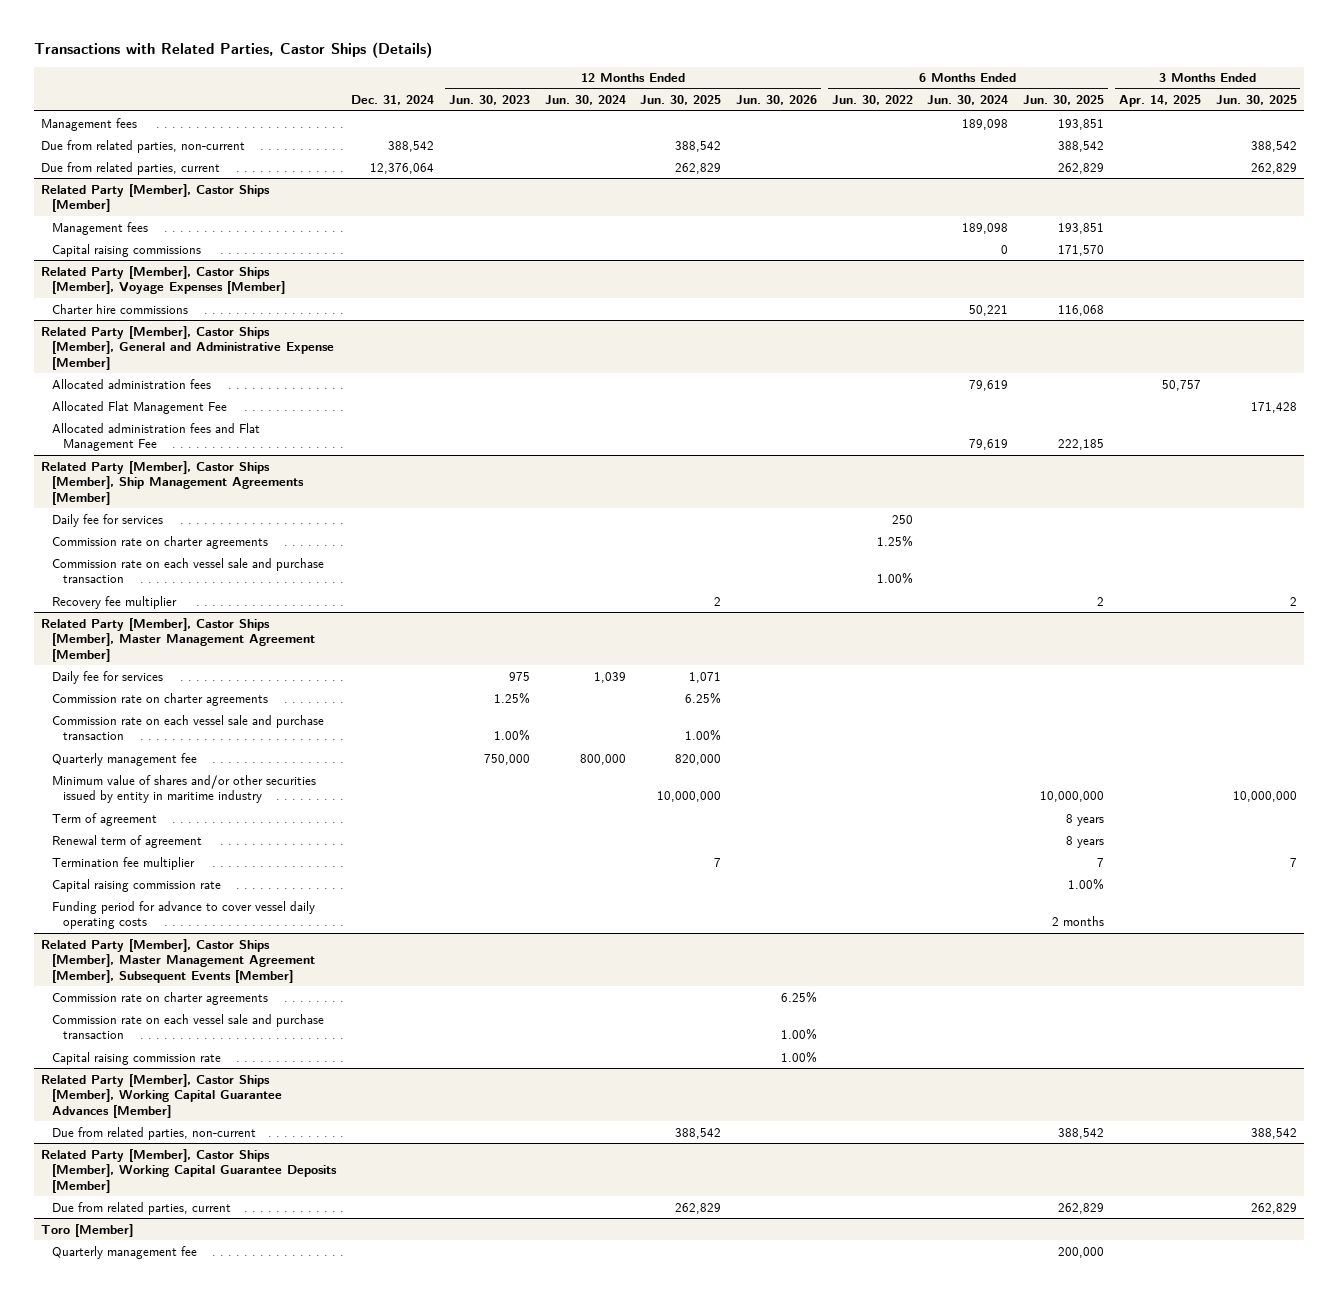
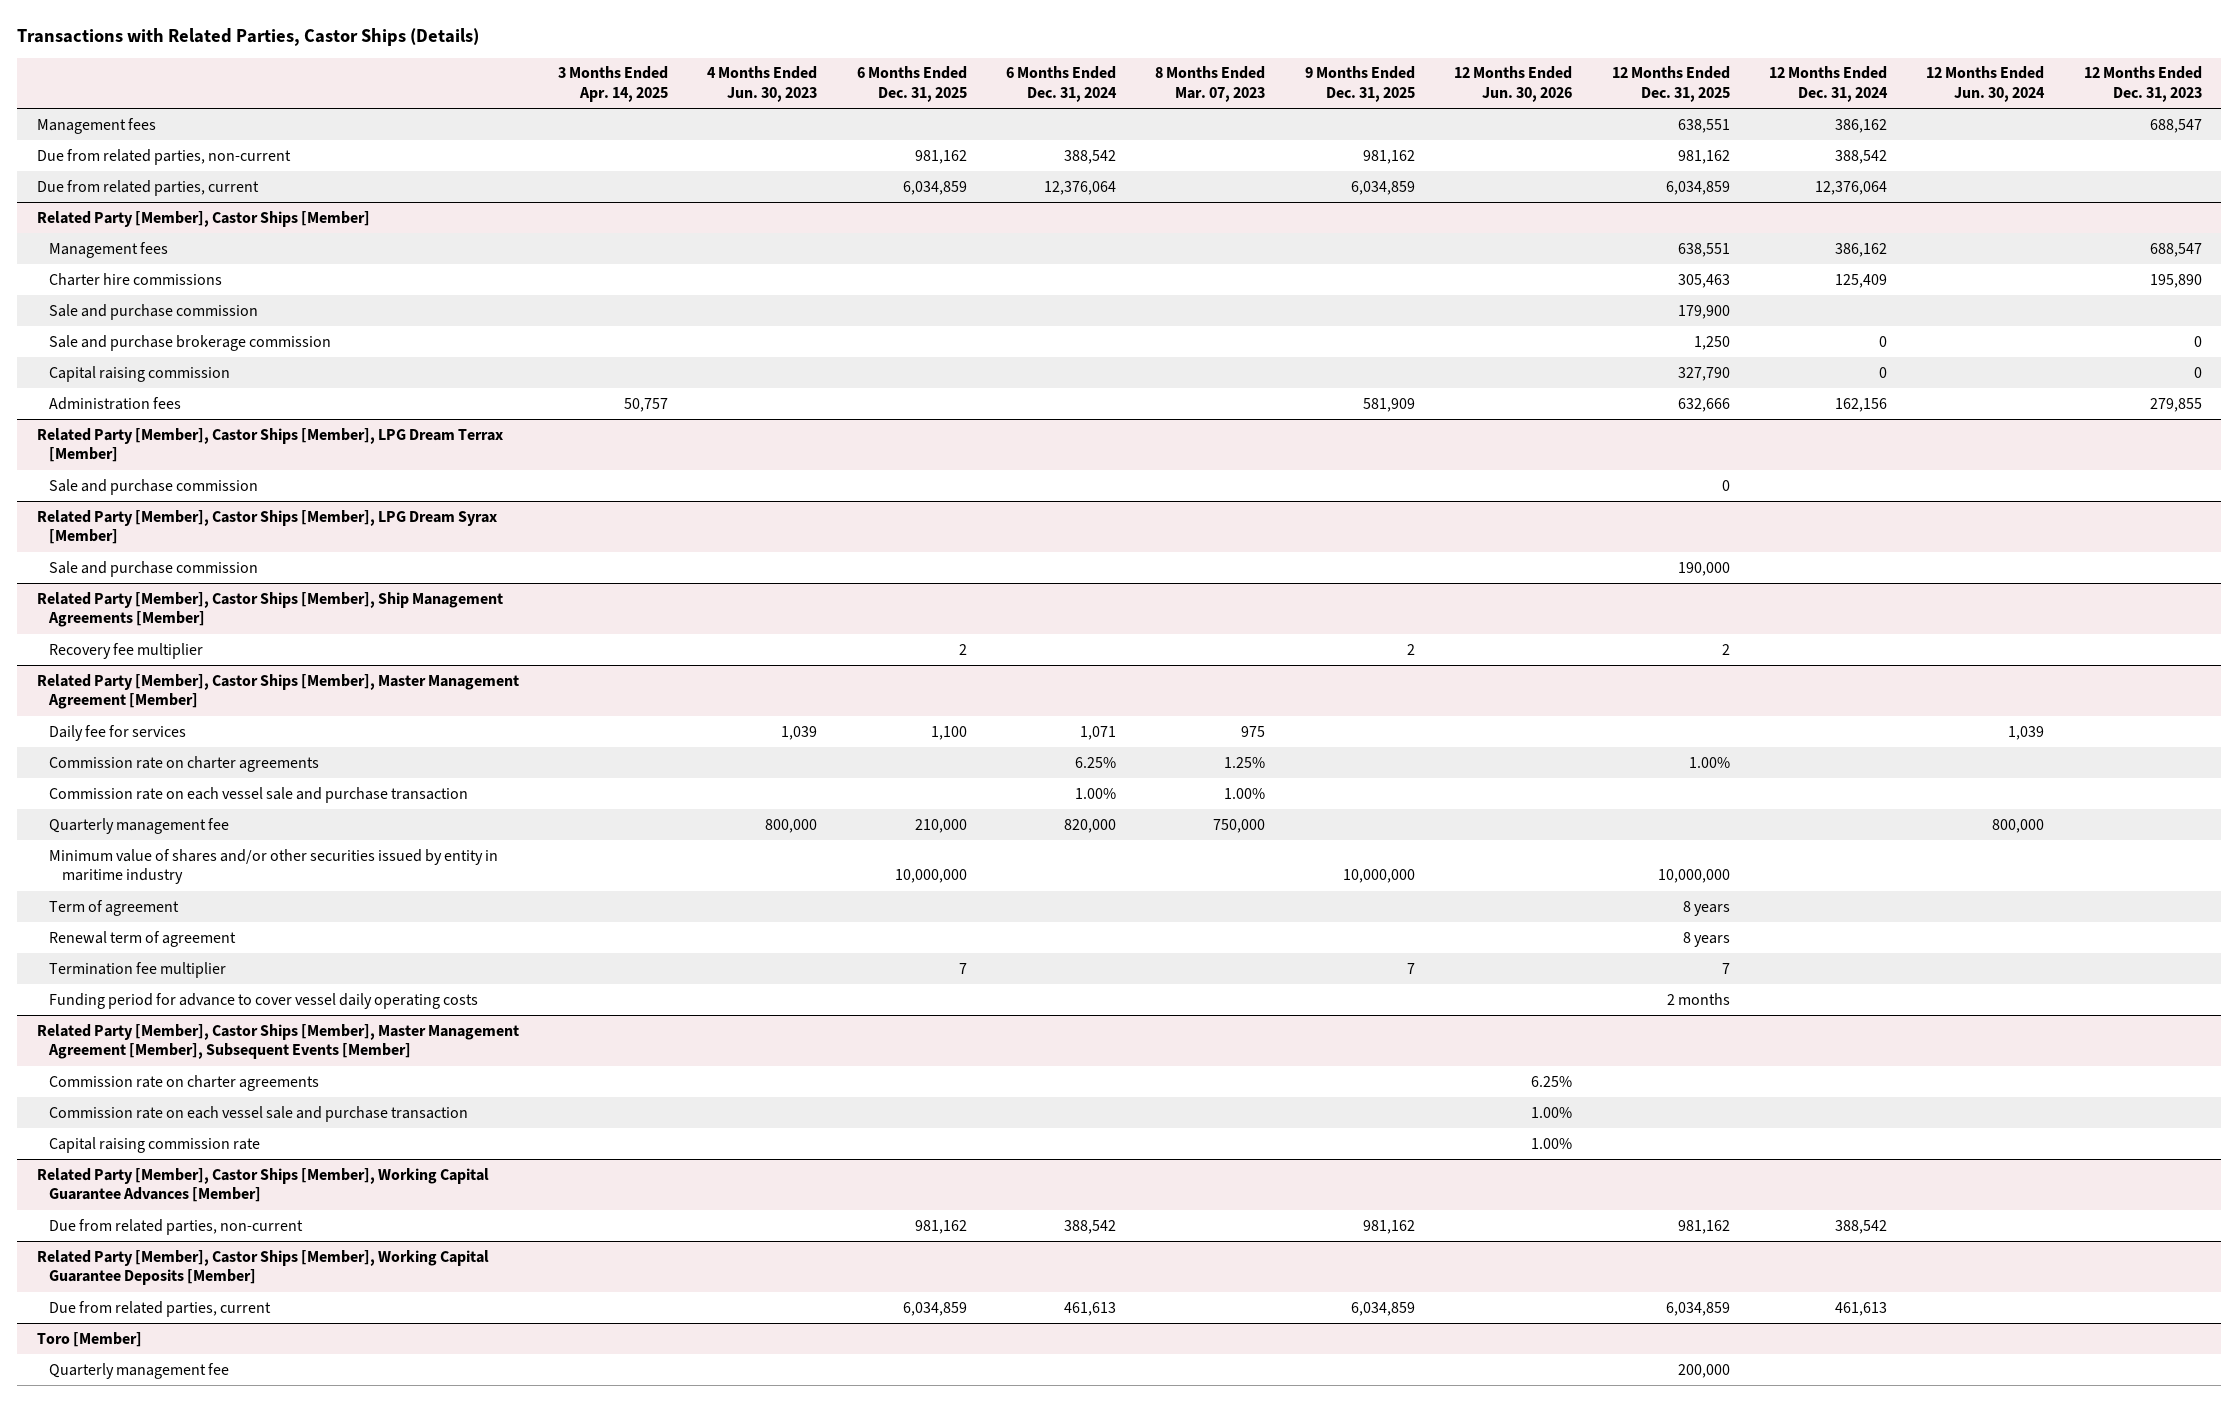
- | Dec. 31, 2024 | 12 Months Ended Jun. 30, 2023 | 12 Months Ended Jun. 30, 2024 | 12 Months Ended Jun. 30, 2025 | 12 Months Ended Jun. 30, 2026 | 6 Months Ended Jun. 30, 2022 | 6 Months Ended Jun. 30, 2024 | 6 Months Ended Jun. 30, 2025 | 3 Months Ended Apr. 14, 2025 | 3 Months Ended Jun. 30, 2025
+ | 3 Months Ended Apr. 14, 2025 | 4 Months Ended Jun. 30, 2023 | 6 Months Ended Dec. 31, 2025 | 6 Months Ended Dec. 31, 2024 | 8 Months Ended Mar. 07, 2023 | 9 Months Ended Dec. 31, 2025 | 12 Months Ended Jun. 30, 2026 | 12 Months Ended Dec. 31, 2025 | 12 Months Ended Dec. 31, 2024 | 12 Months Ended Jun. 30, 2024 | 12 Months Ended Dec. 31, 2023
@ Related Party [Member], Castor Ships [Member]
- Capital raising commissions | | | | | | | 0 | 171,570 | |
- Related Party [Member], Castor Ships [Member], Voyage Expenses [Member]
- Charter hire commissions | | | | | | | 50,221 | 116,068 | |
- Related Party [Member], Castor Ships [Member], General and Administrative Expense [Member]
- Allocated administration fees | | | | | | | 79,619 | | 50,757 |
- Allocated Flat Management Fee | | | | | | | | | | 171,428
- Allocated administration fees and Flat Management Fee | | | | | | | 79,619 | 222,185 | |
@ Related Party [Member], Castor Ships [Member]
+ Charter hire commissions | | | | | | | | 305,463 | 125,409 | | 195,890
+ Sale and purchase commission | | | | | | | | 179,900 | | |
+ Sale and purchase brokerage commission | | | | | | | | 1,250 | 0 | | 0
+ Capital raising commission | | | | | | | | 327,790 | 0 | | 0
+ Administration fees | 50,757 | | | | | 581,909 | | 632,666 | 162,156 | | 279,855
+ Related Party [Member], Castor Ships [Member], LPG Dream Terrax [Member]
+ Sale and purchase commission | | | | | | | | 0 | | |
+ Related Party [Member], Castor Ships [Member], LPG Dream Syrax [Member]
+ Sale and purchase commission | | | | | | | | 190,000 | | |
@ Related Party [Member], Castor Ships [Member], Ship Management Agreements [Member]
- Daily fee for services | | | | | | 250 | | | |
- Commission rate on charter agreements | | | | | | 1.25% | | | |
- Commission rate on each vessel sale and purchase transaction | | | | | | 1.00% | | | |
@ Related Party [Member], Castor Ships [Member], Master Management Agreement [Member]
- Capital raising commission rate | | | | | | | | 1.00% | |

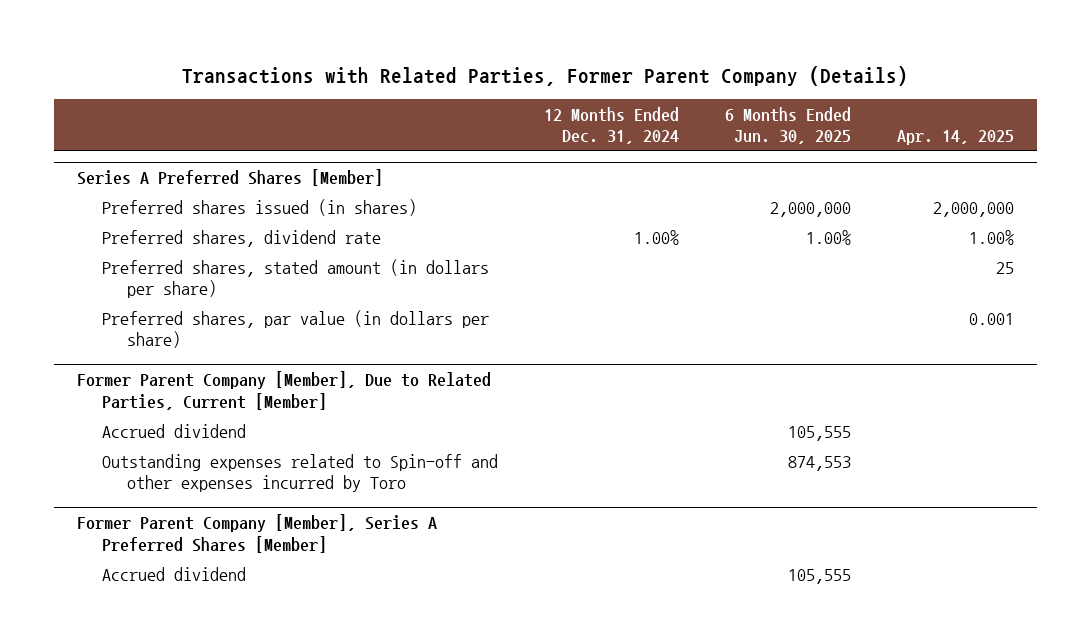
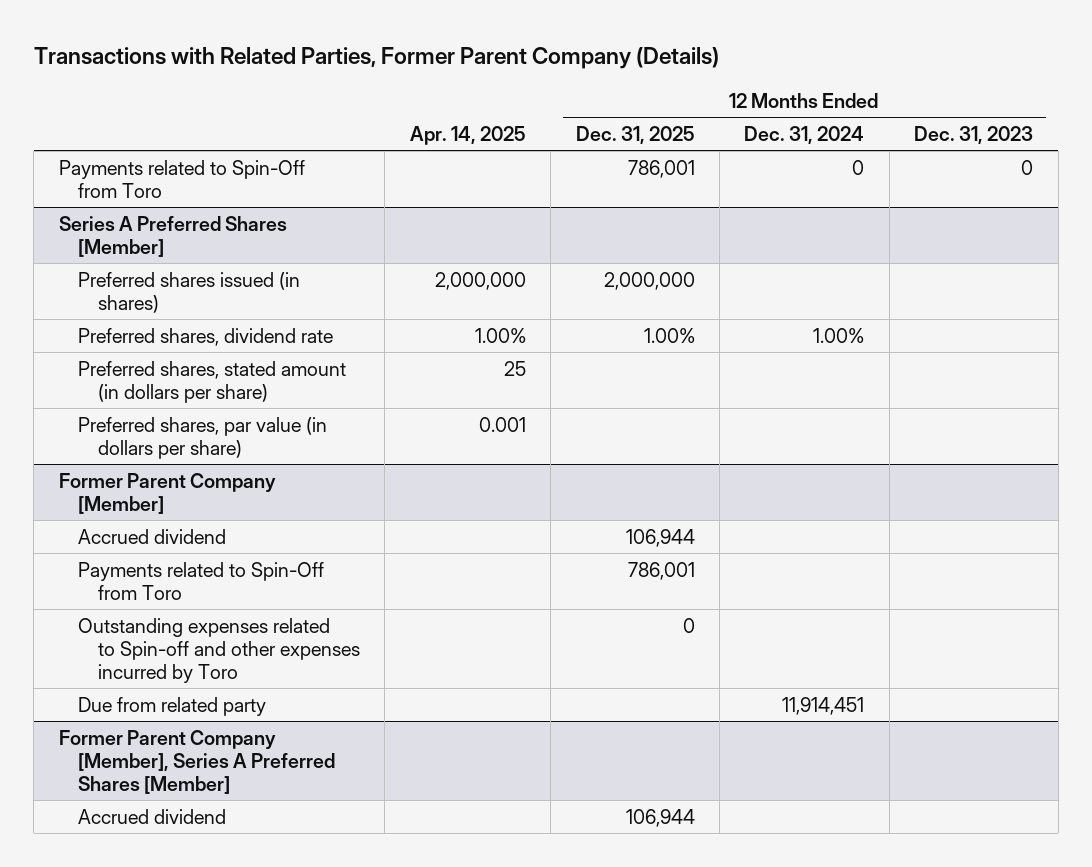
- | 12 Months Ended Dec. 31, 2024 | 6 Months Ended Jun. 30, 2025 | Apr. 14, 2025
+ | Apr. 14, 2025 | 12 Months Ended Dec. 31, 2025 | 12 Months Ended Dec. 31, 2024 | 12 Months Ended Dec. 31, 2023
+ Payments related to Spin-Off from Toro | | 786,001 | 0 | 0
- Former Parent Company [Member], Due to Related Parties, Current [Member]
+ Former Parent Company [Member]
+ Payments related to Spin-Off from Toro | | 786,001 | |
+ Due from related party | | | 11,914,451 |

